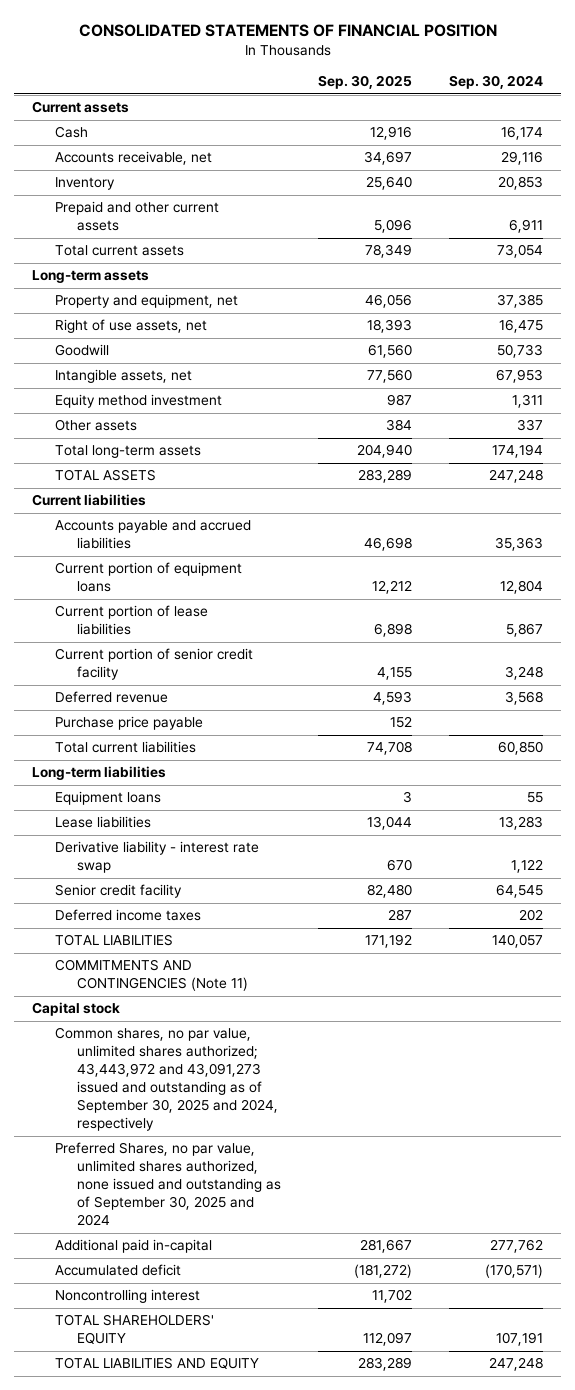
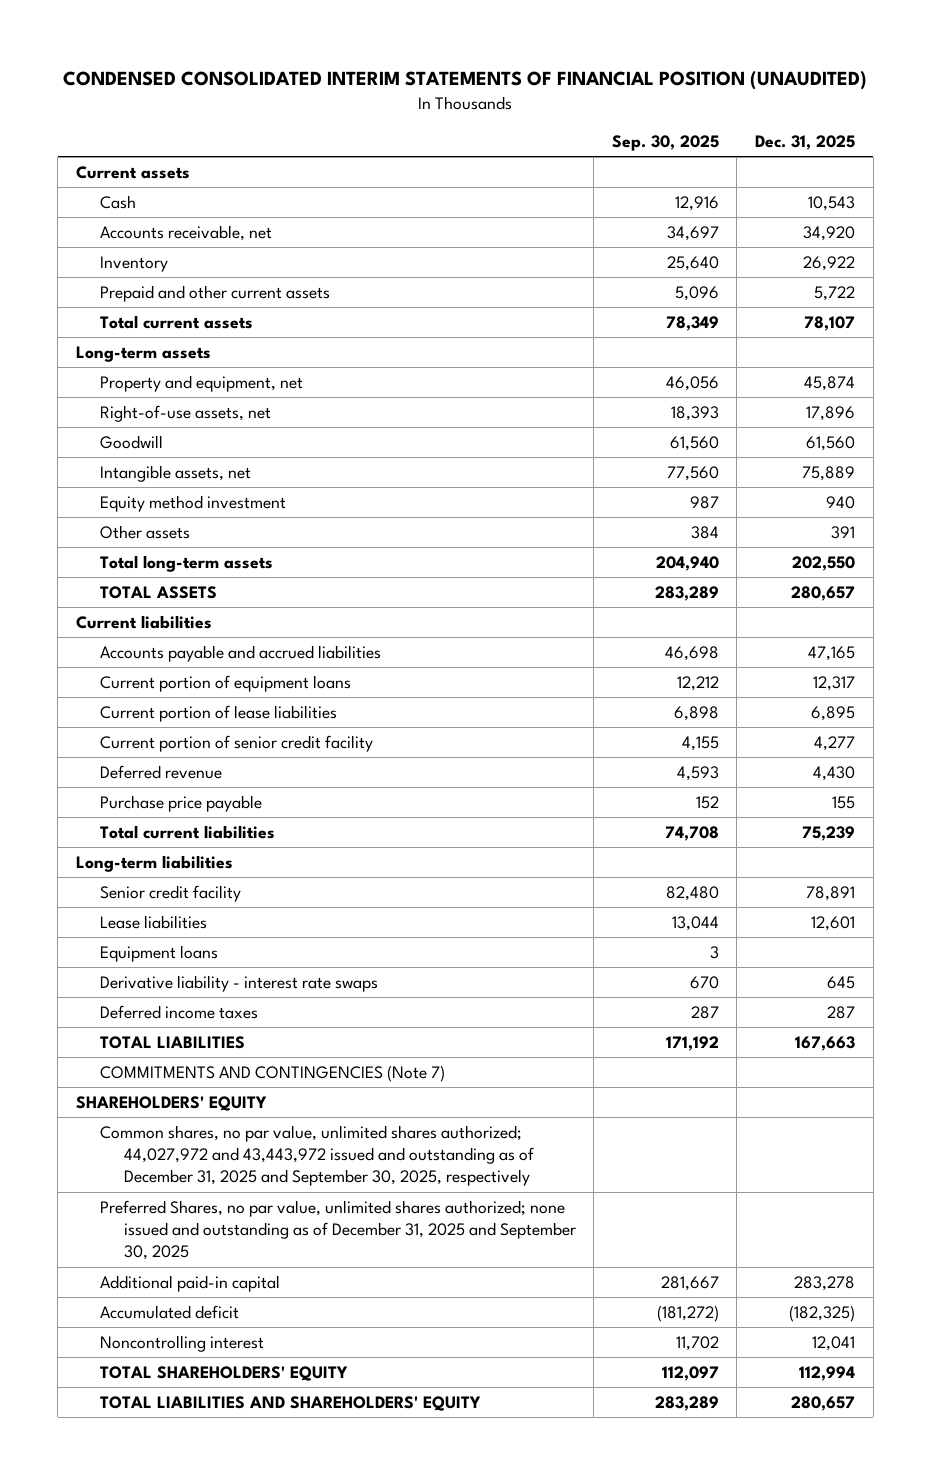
- CONSOLIDATED STATEMENTS OF FINANCIAL POSITION
+ CONDENSED CONSOLIDATED INTERIM STATEMENTS OF FINANCIAL POSITION (UNAUDITED)
- | Sep. 30, 2025 | Sep. 30, 2024
+ | Sep. 30, 2025 | Dec. 31, 2025
- Right of use assets, net | 18,393 | 16,475
+ Right-of-use assets, net | 18,393 | 17,896
- Derivative liability - interest rate swap | 670 | 1,122
moved down: Lease liabilities | 13,044 | 12,601
moved down: Equipment loans | 3 |
+ Derivative liability - interest rate swaps | 670 | 645
- COMMITMENTS AND CONTINGENCIES (Note 11)
- Capital stock
- Common shares, no par value, unlimited shares authorized; 43,443,972 and 43,091,273 issued and outstanding as of September 30, 2025 and 2024, respectively
- Preferred Shares, no par value, unlimited shares authorized, none issued and outstanding as of September 30, 2025 and 2024
- Additional paid in-capital | 281,667 | 277,762
+ COMMITMENTS AND CONTINGENCIES (Note 7)
+ SHAREHOLDERS' EQUITY
+ Common shares, no par value, unlimited shares authorized; 44,027,972 and 43,443,972 issued and outstanding as of December 31, 2025 and September 30, 2025, respectively
+ Preferred Shares, no par value, unlimited shares authorized; none issued and outstanding as of December 31, 2025 and September 30, 2025
+ Additional paid-in capital | 281,667 | 283,278
- TOTAL LIABILITIES AND EQUITY | 283,289 | 247,248
+ TOTAL LIABILITIES AND SHAREHOLDERS' EQUITY | 283,289 | 280,657

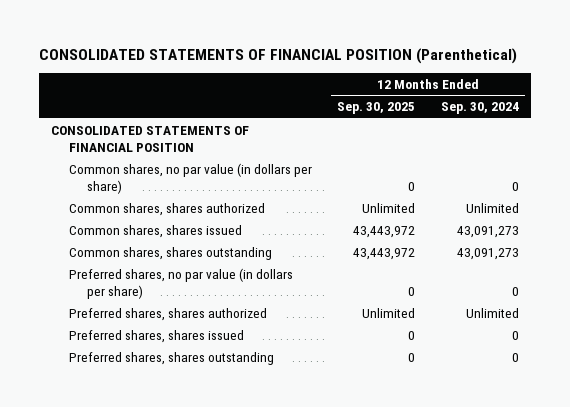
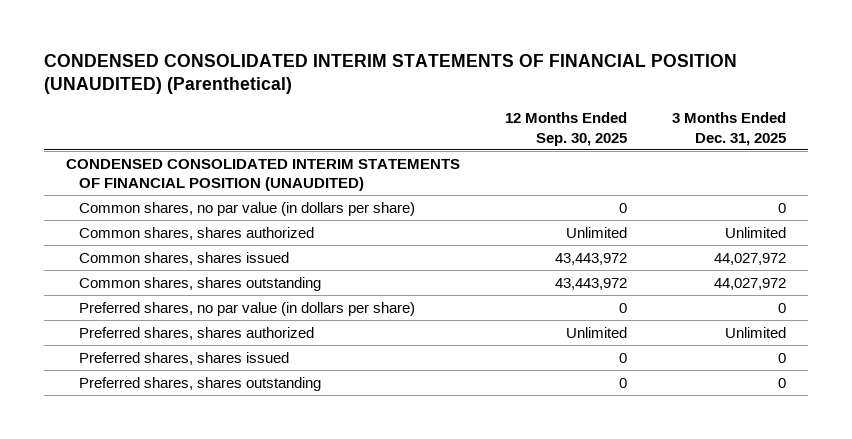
- CONSOLIDATED STATEMENTS OF FINANCIAL POSITION (Parenthetical)
+ CONDENSED CONSOLIDATED INTERIM STATEMENTS OF FINANCIAL POSITION (UNAUDITED) (Parenthetical)
- | 12 Months Ended Sep. 30, 2025 | 12 Months Ended Sep. 30, 2024
+ | 12 Months Ended Sep. 30, 2025 | 3 Months Ended Dec. 31, 2025
- CONSOLIDATED STATEMENTS OF FINANCIAL POSITION
+ CONDENSED CONSOLIDATED INTERIM STATEMENTS OF FINANCIAL POSITION (UNAUDITED)

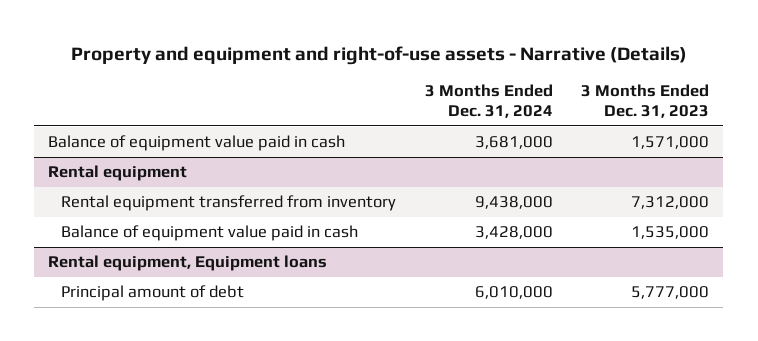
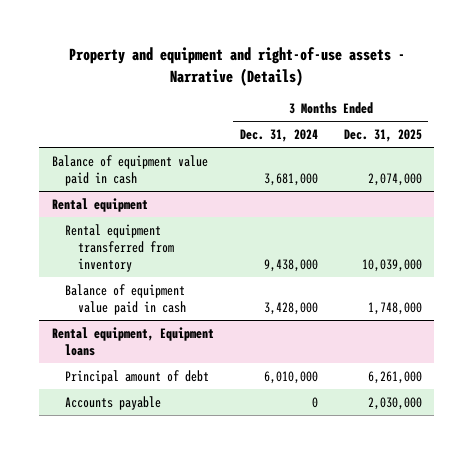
- | 3 Months Ended Dec. 31, 2024 | 3 Months Ended Dec. 31, 2023
+ | 3 Months Ended Dec. 31, 2024 | 3 Months Ended Dec. 31, 2025
@ Rental equipment, Equipment loans
+ Accounts payable | 0 | 2,030,000

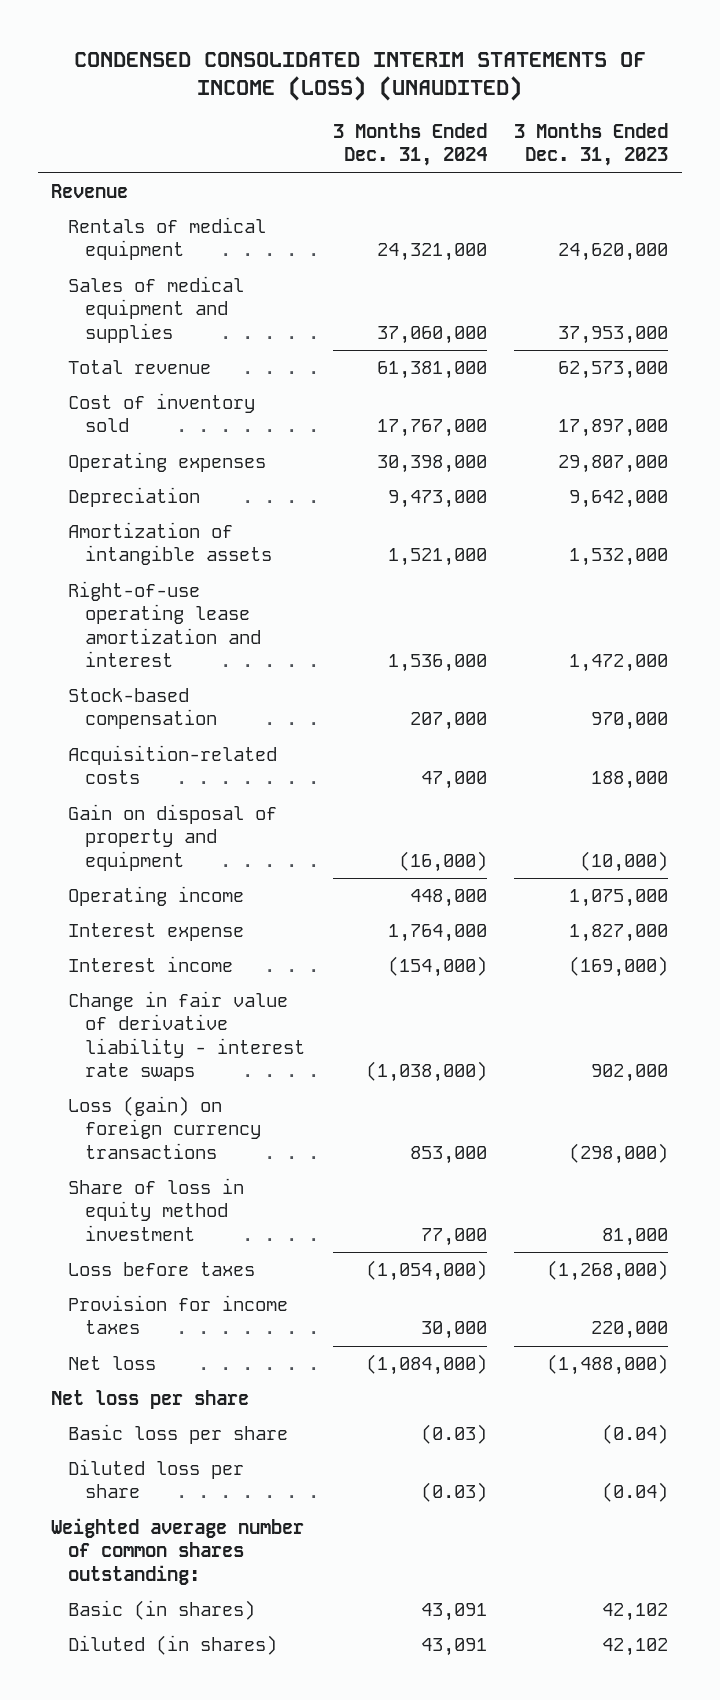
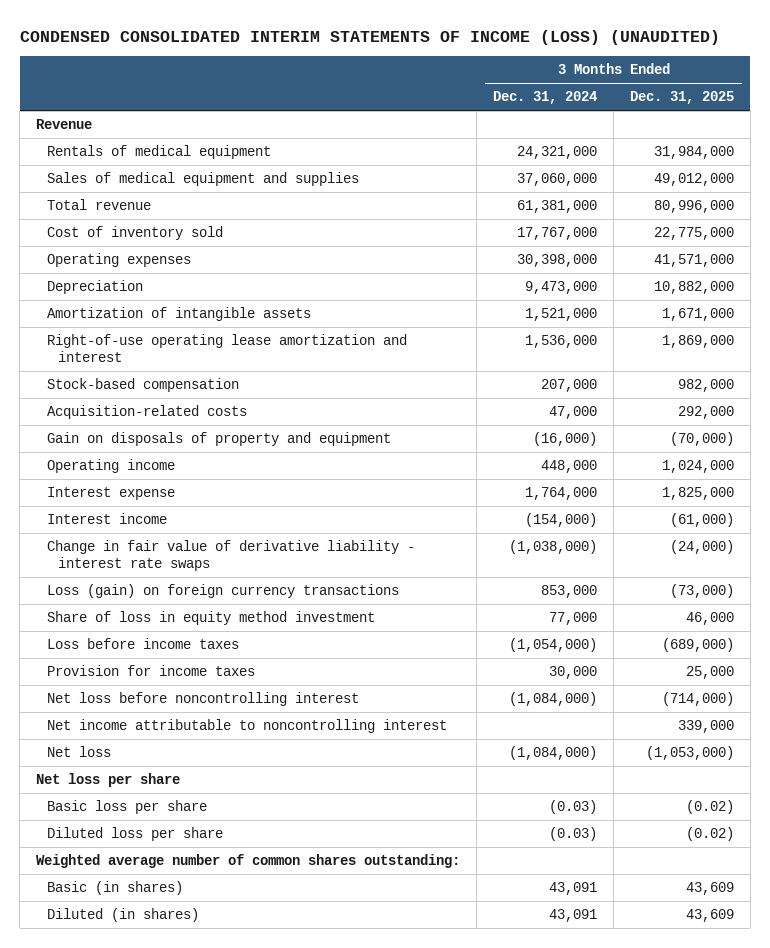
- | 3 Months Ended Dec. 31, 2024 | 3 Months Ended Dec. 31, 2023
+ | 3 Months Ended Dec. 31, 2024 | 3 Months Ended Dec. 31, 2025
- Gain on disposal of property and equipment | (16,000) | (10,000)
+ Gain on disposals of property and equipment | (16,000) | (70,000)
- Loss before taxes | (1,054,000) | (1,268,000)
+ Loss before income taxes | (1,054,000) | (689,000)
+ Net loss before noncontrolling interest | (1,084,000) | (714,000)
+ Net income attributable to noncontrolling interest | | 339,000

